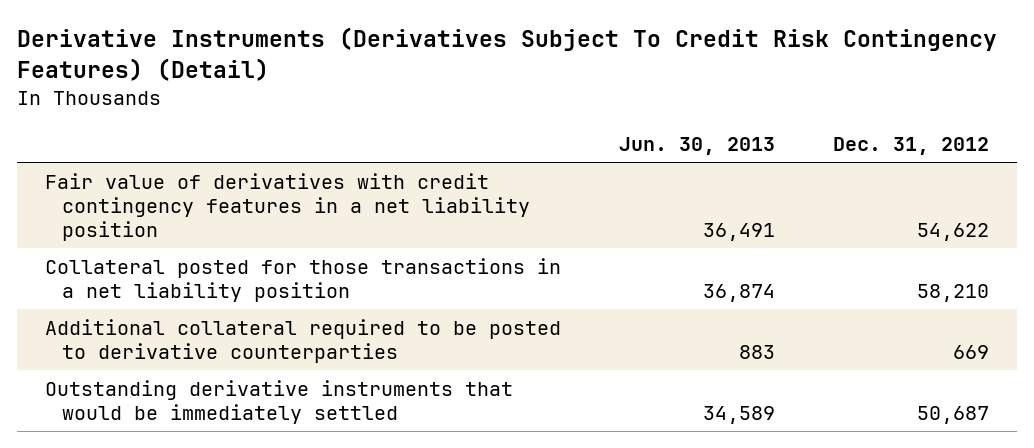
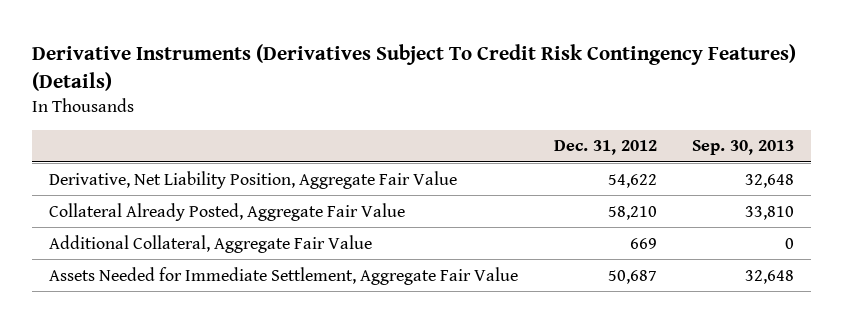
- Derivative Instruments (Derivatives Subject To Credit Risk Contingency Features) (Detail)
+ Derivative Instruments (Derivatives Subject To Credit Risk Contingency Features) (Details)
- | Jun. 30, 2013 | Dec. 31, 2012
+ | Dec. 31, 2012 | Sep. 30, 2013
- Fair value of derivatives with credit contingency features in a net liability position | 36,491 | 54,622
- Collateral posted for those transactions in a net liability position | 36,874 | 58,210
- Additional collateral required to be posted to derivative counterparties | 883 | 669
- Outstanding derivative instruments that would be immediately settled | 34,589 | 50,687
+ Derivative, Net Liability Position, Aggregate Fair Value | 54,622 | 32,648
+ Collateral Already Posted, Aggregate Fair Value | 58,210 | 33,810
+ Additional Collateral, Aggregate Fair Value | 669 | 0
+ Assets Needed for Immediate Settlement, Aggregate Fair Value | 50,687 | 32,648

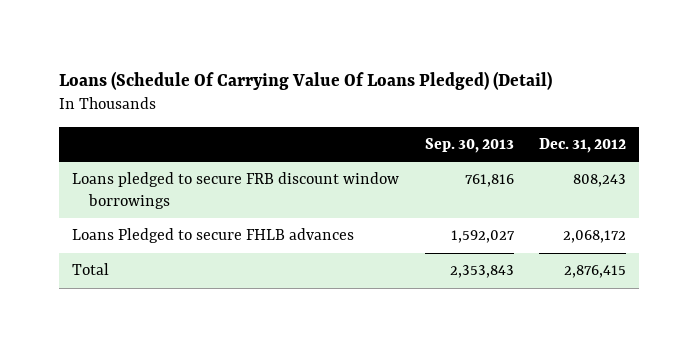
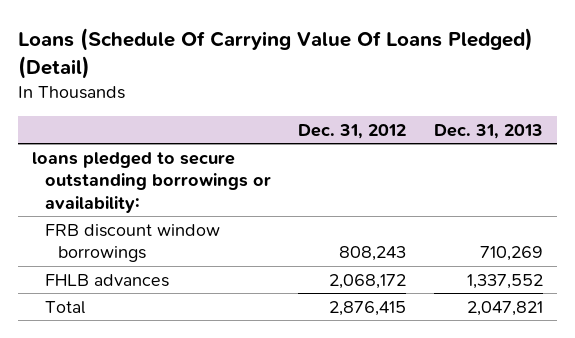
- | Sep. 30, 2013 | Dec. 31, 2012
+ | Dec. 31, 2012 | Dec. 31, 2013
- Loans pledged to secure FRB discount window borrowings | 761,816 | 808,243
- Loans Pledged to secure FHLB advances | 1,592,027 | 2,068,172
+ loans pledged to secure outstanding borrowings or availability:
+ FRB discount window borrowings | 808,243 | 710,269
+ FHLB advances | 2,068,172 | 1,337,552

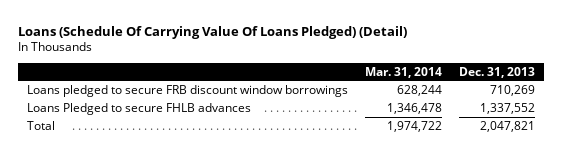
- | Dec. 31, 2012 | Dec. 31, 2013
+ | Mar. 31, 2014 | Dec. 31, 2013
- loans pledged to secure outstanding borrowings or availability:
- FRB discount window borrowings | 808,243 | 710,269
- FHLB advances | 2,068,172 | 1,337,552
+ Loans pledged to secure FRB discount window borrowings | 628,244 | 710,269
+ Loans Pledged to secure FHLB advances | 1,346,478 | 1,337,552

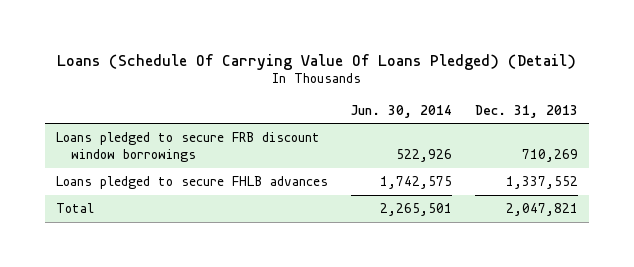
- | Mar. 31, 2014 | Dec. 31, 2013
+ | Jun. 30, 2014 | Dec. 31, 2013
- Loans Pledged to secure FHLB advances | 1,346,478 | 1,337,552
+ Loans pledged to secure FHLB advances | 1,742,575 | 1,337,552

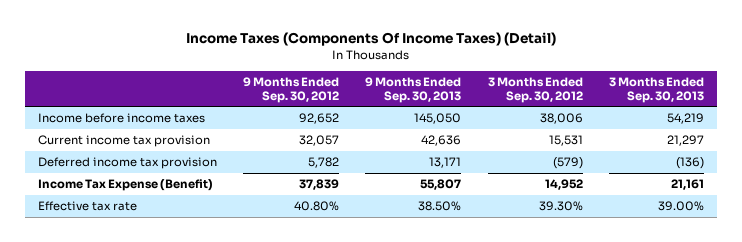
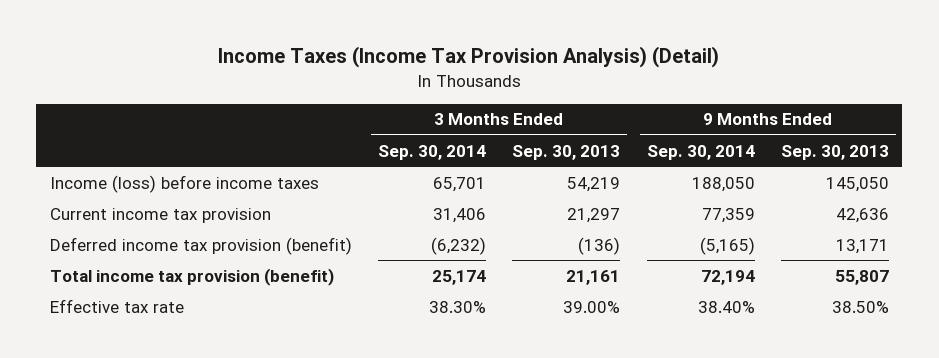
- Income Taxes (Components Of Income Taxes) (Detail)
+ Income Taxes (Income Tax Provision Analysis) (Detail)
- | 9 Months Ended Sep. 30, 2012 | 9 Months Ended Sep. 30, 2013 | 3 Months Ended Sep. 30, 2012 | 3 Months Ended Sep. 30, 2013
+ | 3 Months Ended Sep. 30, 2014 | 3 Months Ended Sep. 30, 2013 | 9 Months Ended Sep. 30, 2014 | 9 Months Ended Sep. 30, 2013
- Income before income taxes | 92,652 | 145,050 | 38,006 | 54,219
+ Income (loss) before income taxes | 65,701 | 54,219 | 188,050 | 145,050
- Deferred income tax provision | 5,782 | 13,171 | (579) | (136)
- Income Tax Expense (Benefit) | 37,839 | 55,807 | 14,952 | 21,161
+ Deferred income tax provision (benefit) | (6,232) | (136) | (5,165) | 13,171
+ Total income tax provision (benefit) | 25,174 | 21,161 | 72,194 | 55,807

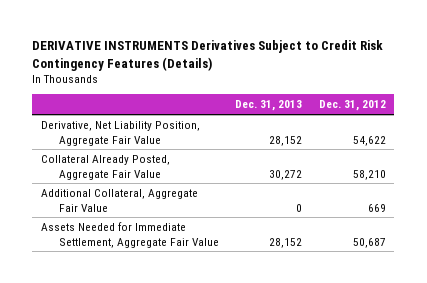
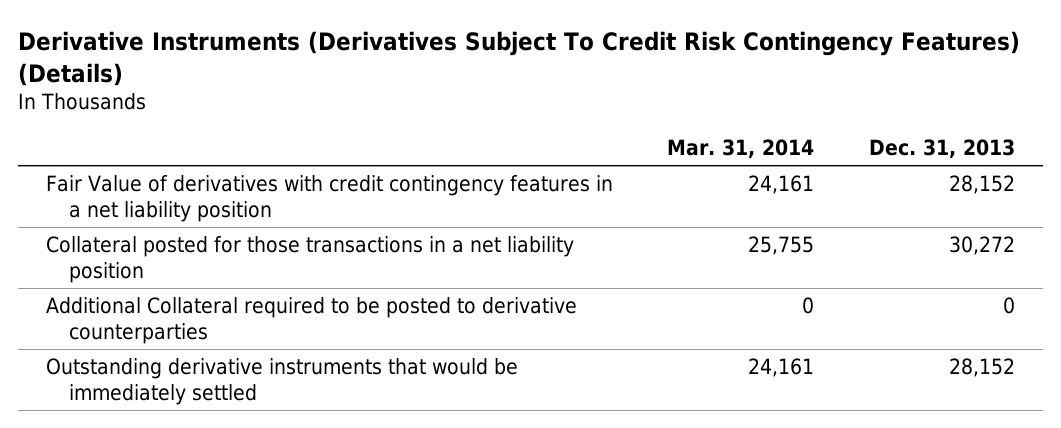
- DERIVATIVE INSTRUMENTS Derivatives Subject to Credit Risk Contingency Features (Details)
+ Derivative Instruments (Derivatives Subject To Credit Risk Contingency Features) (Details)
- | Dec. 31, 2013 | Dec. 31, 2012
+ | Mar. 31, 2014 | Dec. 31, 2013
- Derivative, Net Liability Position, Aggregate Fair Value | 28,152 | 54,622
- Collateral Already Posted, Aggregate Fair Value | 30,272 | 58,210
- Additional Collateral, Aggregate Fair Value | 0 | 669
- Assets Needed for Immediate Settlement, Aggregate Fair Value | 28,152 | 50,687
+ Fair Value of derivatives with credit contingency features in a net liability position | 24,161 | 28,152
+ Collateral posted for those transactions in a net liability position | 25,755 | 30,272
+ Additional Collateral required to be posted to derivative counterparties | 0 | 0
+ Outstanding derivative instruments that would be immediately settled | 24,161 | 28,152

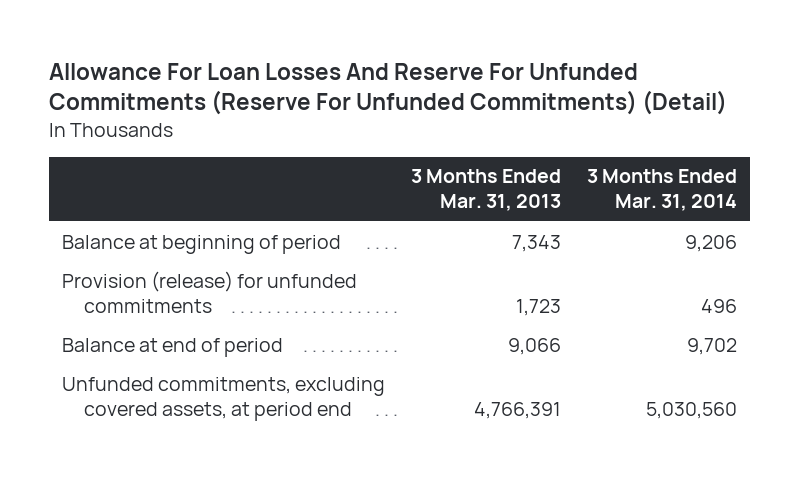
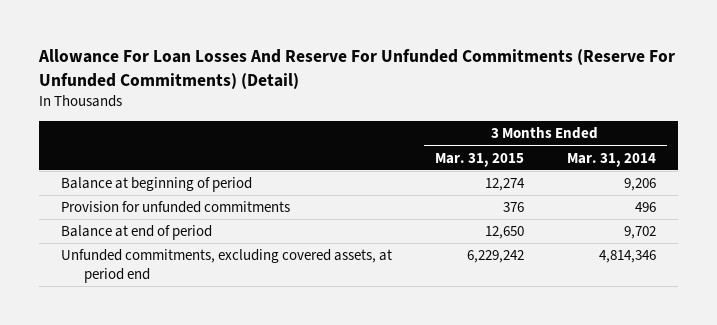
- | 3 Months Ended Mar. 31, 2013 | 3 Months Ended Mar. 31, 2014
+ | 3 Months Ended Mar. 31, 2015 | 3 Months Ended Mar. 31, 2014
- Provision (release) for unfunded commitments | 1,723 | 496
+ Provision for unfunded commitments | 376 | 496
- Unfunded commitments, excluding covered assets, at period end | 4,766,391 | 5,030,560
+ Unfunded commitments, excluding covered assets, at period end | 6,229,242 | 4,814,346

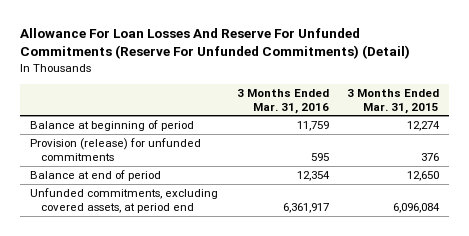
- | 3 Months Ended Mar. 31, 2015 | 3 Months Ended Mar. 31, 2014
+ | 3 Months Ended Mar. 31, 2016 | 3 Months Ended Mar. 31, 2015
- Provision for unfunded commitments | 376 | 496
+ Provision (release) for unfunded commitments | 595 | 376
- Unfunded commitments, excluding covered assets, at period end | 6,229,242 | 4,814,346
+ Unfunded commitments, excluding covered assets, at period end | 6,361,917 | 6,096,084

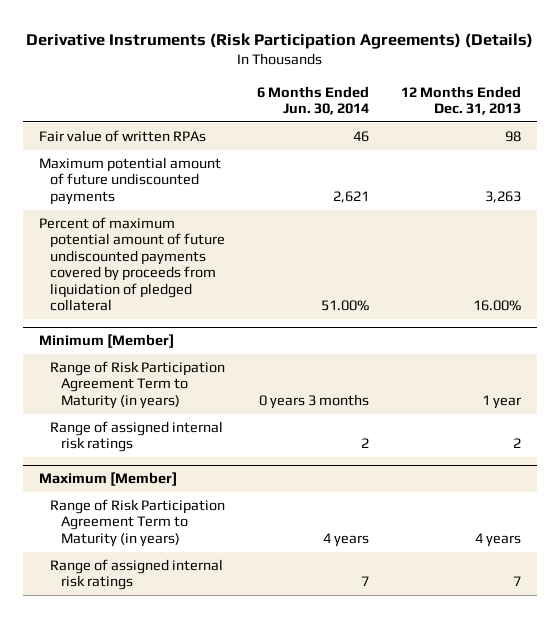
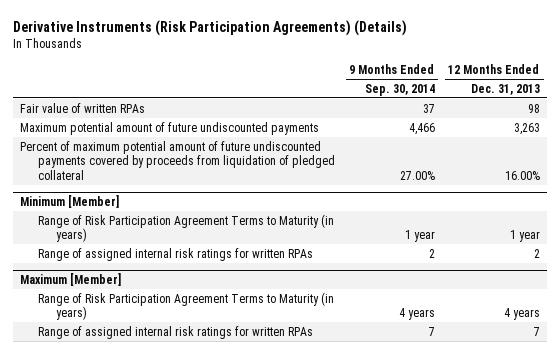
- | 6 Months Ended Jun. 30, 2014 | 12 Months Ended Dec. 31, 2013
+ | 9 Months Ended Sep. 30, 2014 | 12 Months Ended Dec. 31, 2013
@ Minimum [Member]
- Range of Risk Participation Agreement Term to Maturity (in years) | 0 years 3 months | 1 year
- Range of assigned internal risk ratings | 2 | 2
+ Range of Risk Participation Agreement Terms to Maturity (in years) | 1 year | 1 year
+ Range of assigned internal risk ratings for written RPAs | 2 | 2
@ Maximum [Member]
- Range of Risk Participation Agreement Term to Maturity (in years) | 4 years | 4 years
- Range of assigned internal risk ratings | 7 | 7
+ Range of Risk Participation Agreement Terms to Maturity (in years) | 4 years | 4 years
+ Range of assigned internal risk ratings for written RPAs | 7 | 7

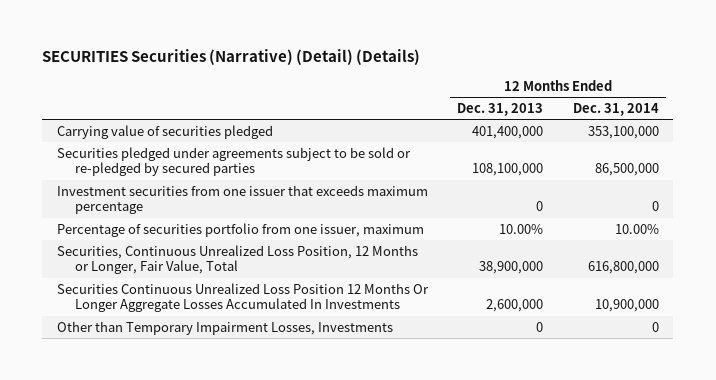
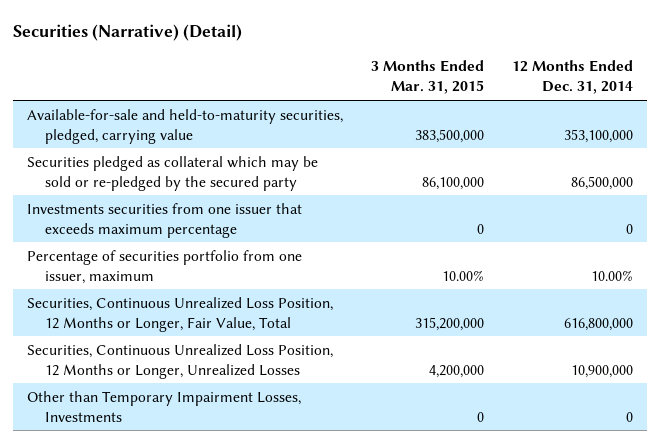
- SECURITIES Securities (Narrative) (Detail) (Details)
+ Securities (Narrative) (Detail)
- | 12 Months Ended Dec. 31, 2013 | 12 Months Ended Dec. 31, 2014
+ | 3 Months Ended Mar. 31, 2015 | 12 Months Ended Dec. 31, 2014
- Carrying value of securities pledged | 401,400,000 | 353,100,000
- Securities pledged under agreements subject to be sold or re-pledged by secured parties | 108,100,000 | 86,500,000
- Investment securities from one issuer that exceeds maximum percentage | 0 | 0
+ Available-for-sale and held-to-maturity securities, pledged, carrying value | 383,500,000 | 353,100,000
+ Securities pledged as collateral which may be sold or re-pledged by the secured party | 86,100,000 | 86,500,000
+ Investments securities from one issuer that exceeds maximum percentage | 0 | 0
- Securities Continuous Unrealized Loss Position 12 Months Or Longer Aggregate Losses Accumulated In Investments | 2,600,000 | 10,900,000
+ Securities, Continuous Unrealized Loss Position, 12 Months or Longer, Unrealized Losses | 4,200,000 | 10,900,000

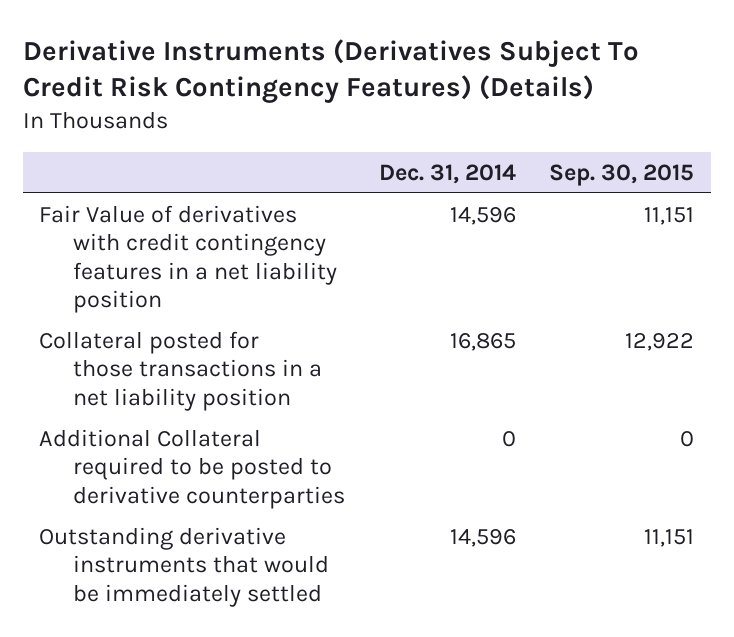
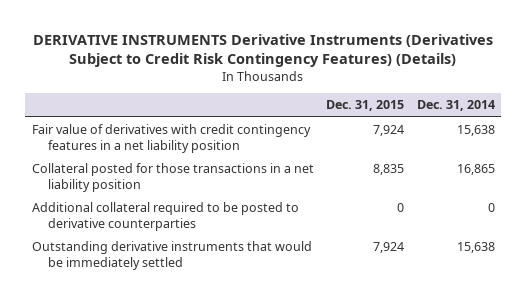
- Derivative Instruments (Derivatives Subject To Credit Risk Contingency Features) (Details)
+ DERIVATIVE INSTRUMENTS Derivative Instruments (Derivatives Subject to Credit Risk Contingency Features) (Details)
- | Dec. 31, 2014 | Sep. 30, 2015
+ | Dec. 31, 2015 | Dec. 31, 2014
- Fair Value of derivatives with credit contingency features in a net liability position | 14,596 | 11,151
+ Fair value of derivatives with credit contingency features in a net liability position | 7,924 | 15,638
- Additional Collateral required to be posted to derivative counterparties | 0 | 0
- Outstanding derivative instruments that would be immediately settled | 14,596 | 11,151
+ Additional collateral required to be posted to derivative counterparties | 0 | 0
+ Outstanding derivative instruments that would be immediately settled | 7,924 | 15,638

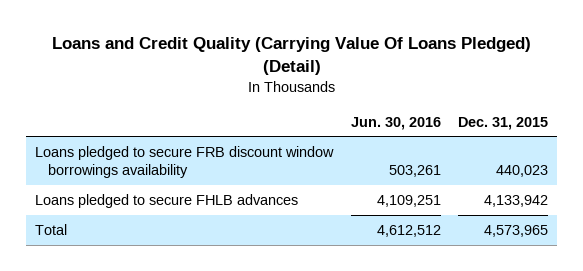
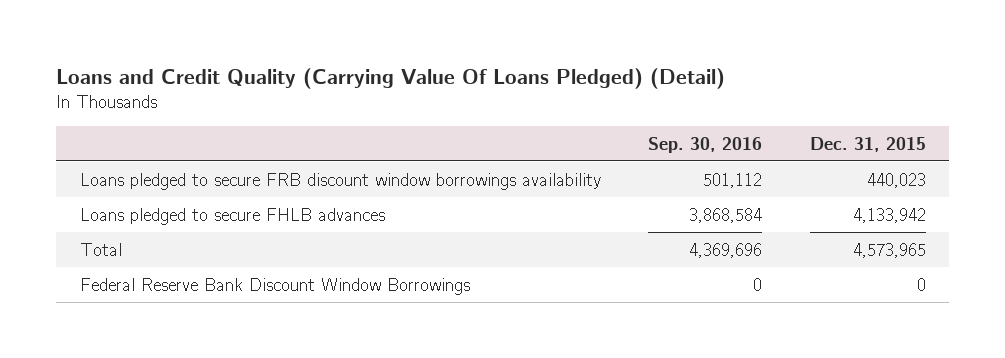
- | Jun. 30, 2016 | Dec. 31, 2015
+ | Sep. 30, 2016 | Dec. 31, 2015
+ Federal Reserve Bank Discount Window Borrowings | 0 | 0

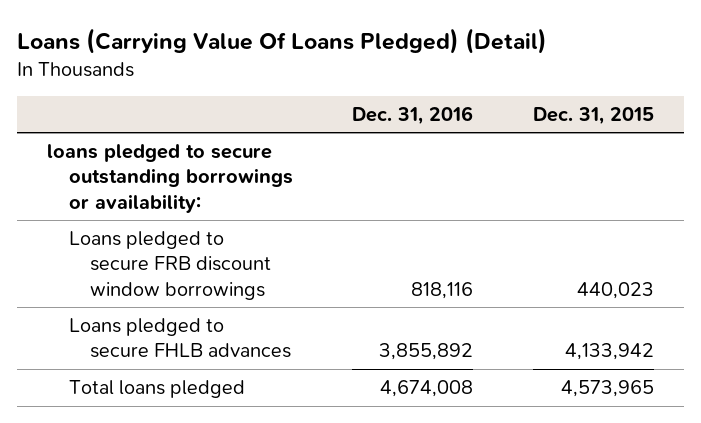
- Loans and Credit Quality (Carrying Value Of Loans Pledged) (Detail)
+ Loans (Carrying Value Of Loans Pledged) (Detail)
- | Sep. 30, 2016 | Dec. 31, 2015
+ | Dec. 31, 2016 | Dec. 31, 2015
- Loans pledged to secure FRB discount window borrowings availability | 501,112 | 440,023
+ loans pledged to secure outstanding borrowings or availability:
+ Loans pledged to secure FRB discount window borrowings | 818,116 | 440,023
- Total | 4,369,696 | 4,573,965
- Federal Reserve Bank Discount Window Borrowings | 0 | 0
+ Total loans pledged | 4,674,008 | 4,573,965

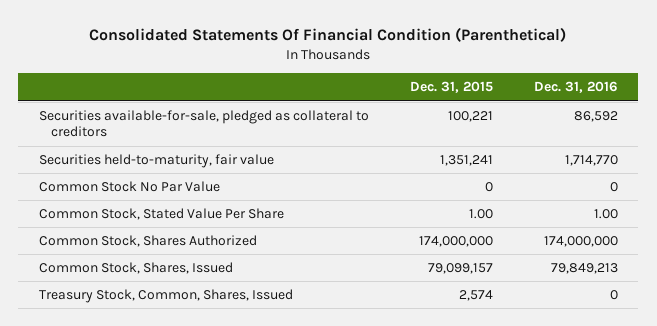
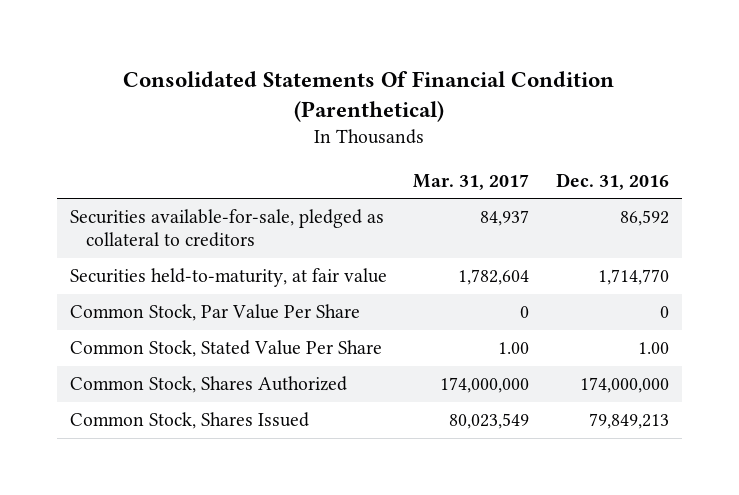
- | Dec. 31, 2015 | Dec. 31, 2016
+ | Mar. 31, 2017 | Dec. 31, 2016
- Securities held-to-maturity, fair value | 1,351,241 | 1,714,770
- Common Stock No Par Value | 0 | 0
+ Securities held-to-maturity, at fair value | 1,782,604 | 1,714,770
+ Common Stock, Par Value Per Share | 0 | 0
- Common Stock, Shares, Issued | 79,099,157 | 79,849,213
- Treasury Stock, Common, Shares, Issued | 2,574 | 0
+ Common Stock, Shares Issued | 80,023,549 | 79,849,213

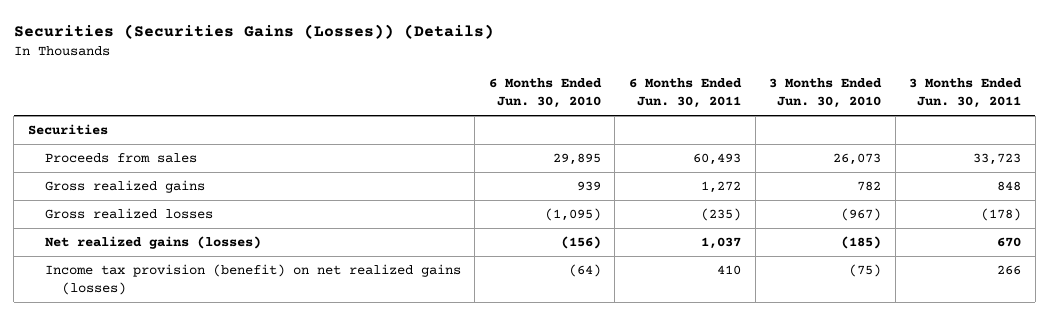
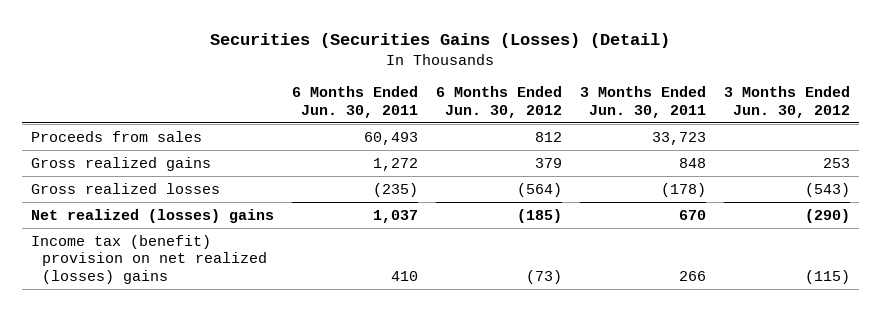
- Securities (Securities Gains (Losses)) (Details)
+ Securities (Securities Gains (Losses) (Detail)
- | 6 Months Ended Jun. 30, 2010 | 6 Months Ended Jun. 30, 2011 | 3 Months Ended Jun. 30, 2010 | 3 Months Ended Jun. 30, 2011
+ | 6 Months Ended Jun. 30, 2011 | 6 Months Ended Jun. 30, 2012 | 3 Months Ended Jun. 30, 2011 | 3 Months Ended Jun. 30, 2012
- Securities
- Net realized gains (losses) | (156) | 1,037 | (185) | 670
- Income tax provision (benefit) on net realized gains (losses) | (64) | 410 | (75) | 266
+ Net realized (losses) gains | 1,037 | (185) | 670 | (290)
+ Income tax (benefit) provision on net realized (losses) gains | 410 | (73) | 266 | (115)

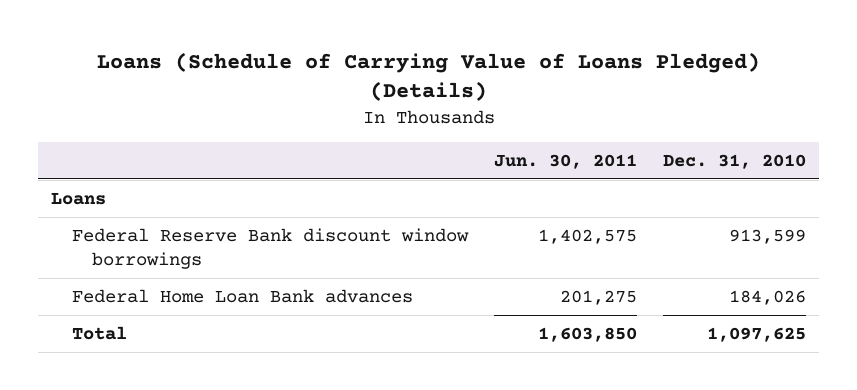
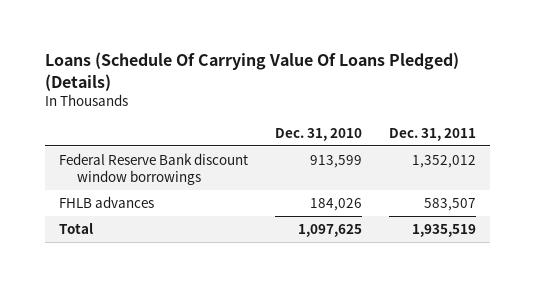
- Loans (Schedule of Carrying Value of Loans Pledged) (Details)
+ Loans (Schedule Of Carrying Value Of Loans Pledged) (Details)
- | Jun. 30, 2011 | Dec. 31, 2010
+ | Dec. 31, 2010 | Dec. 31, 2011
- Loans
- Federal Home Loan Bank advances | 201,275 | 184,026
+ FHLB advances | 184,026 | 583,507

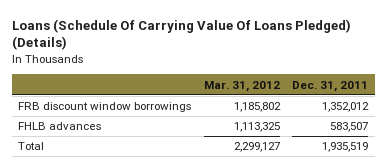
- | Dec. 31, 2010 | Dec. 31, 2011
+ | Mar. 31, 2012 | Dec. 31, 2011
- Federal Reserve Bank discount window borrowings | 913,599 | 1,352,012
+ FRB discount window borrowings | 1,185,802 | 1,352,012

